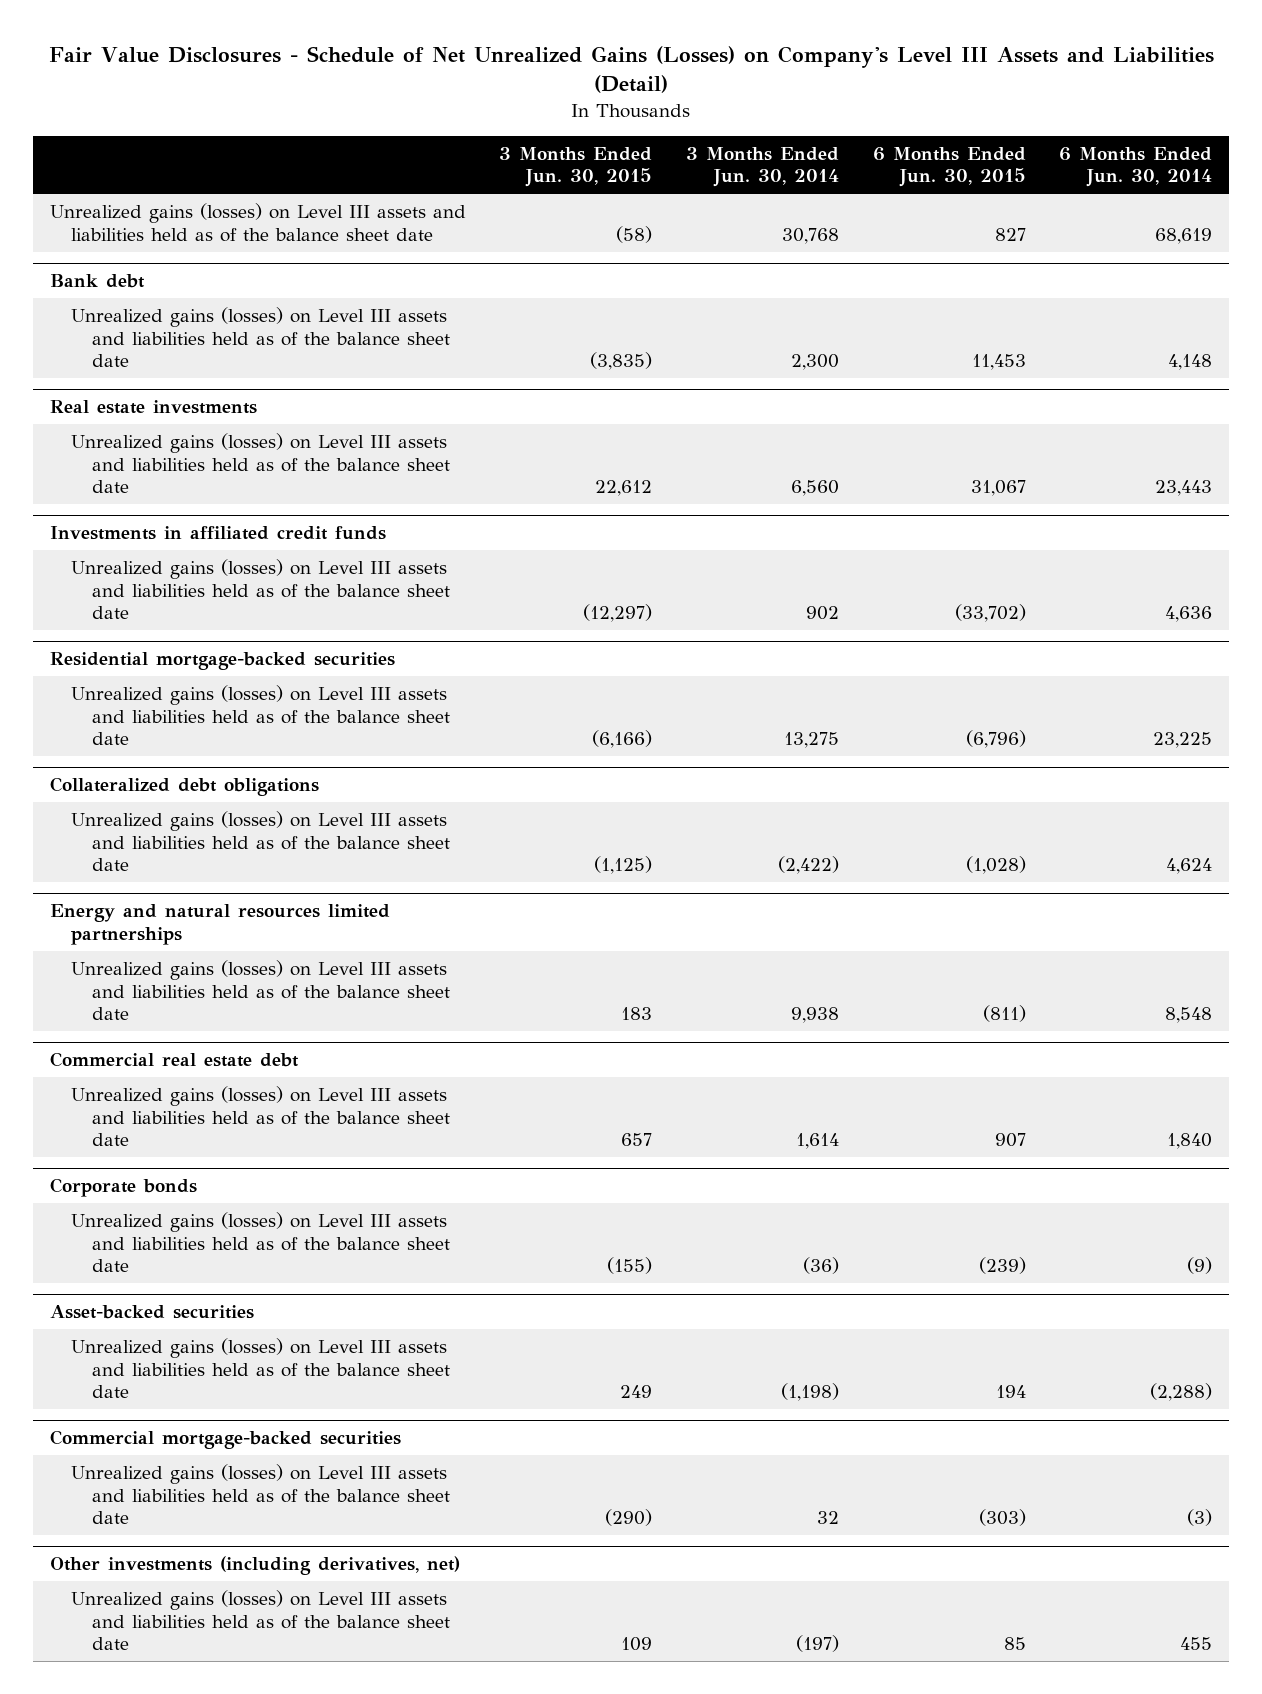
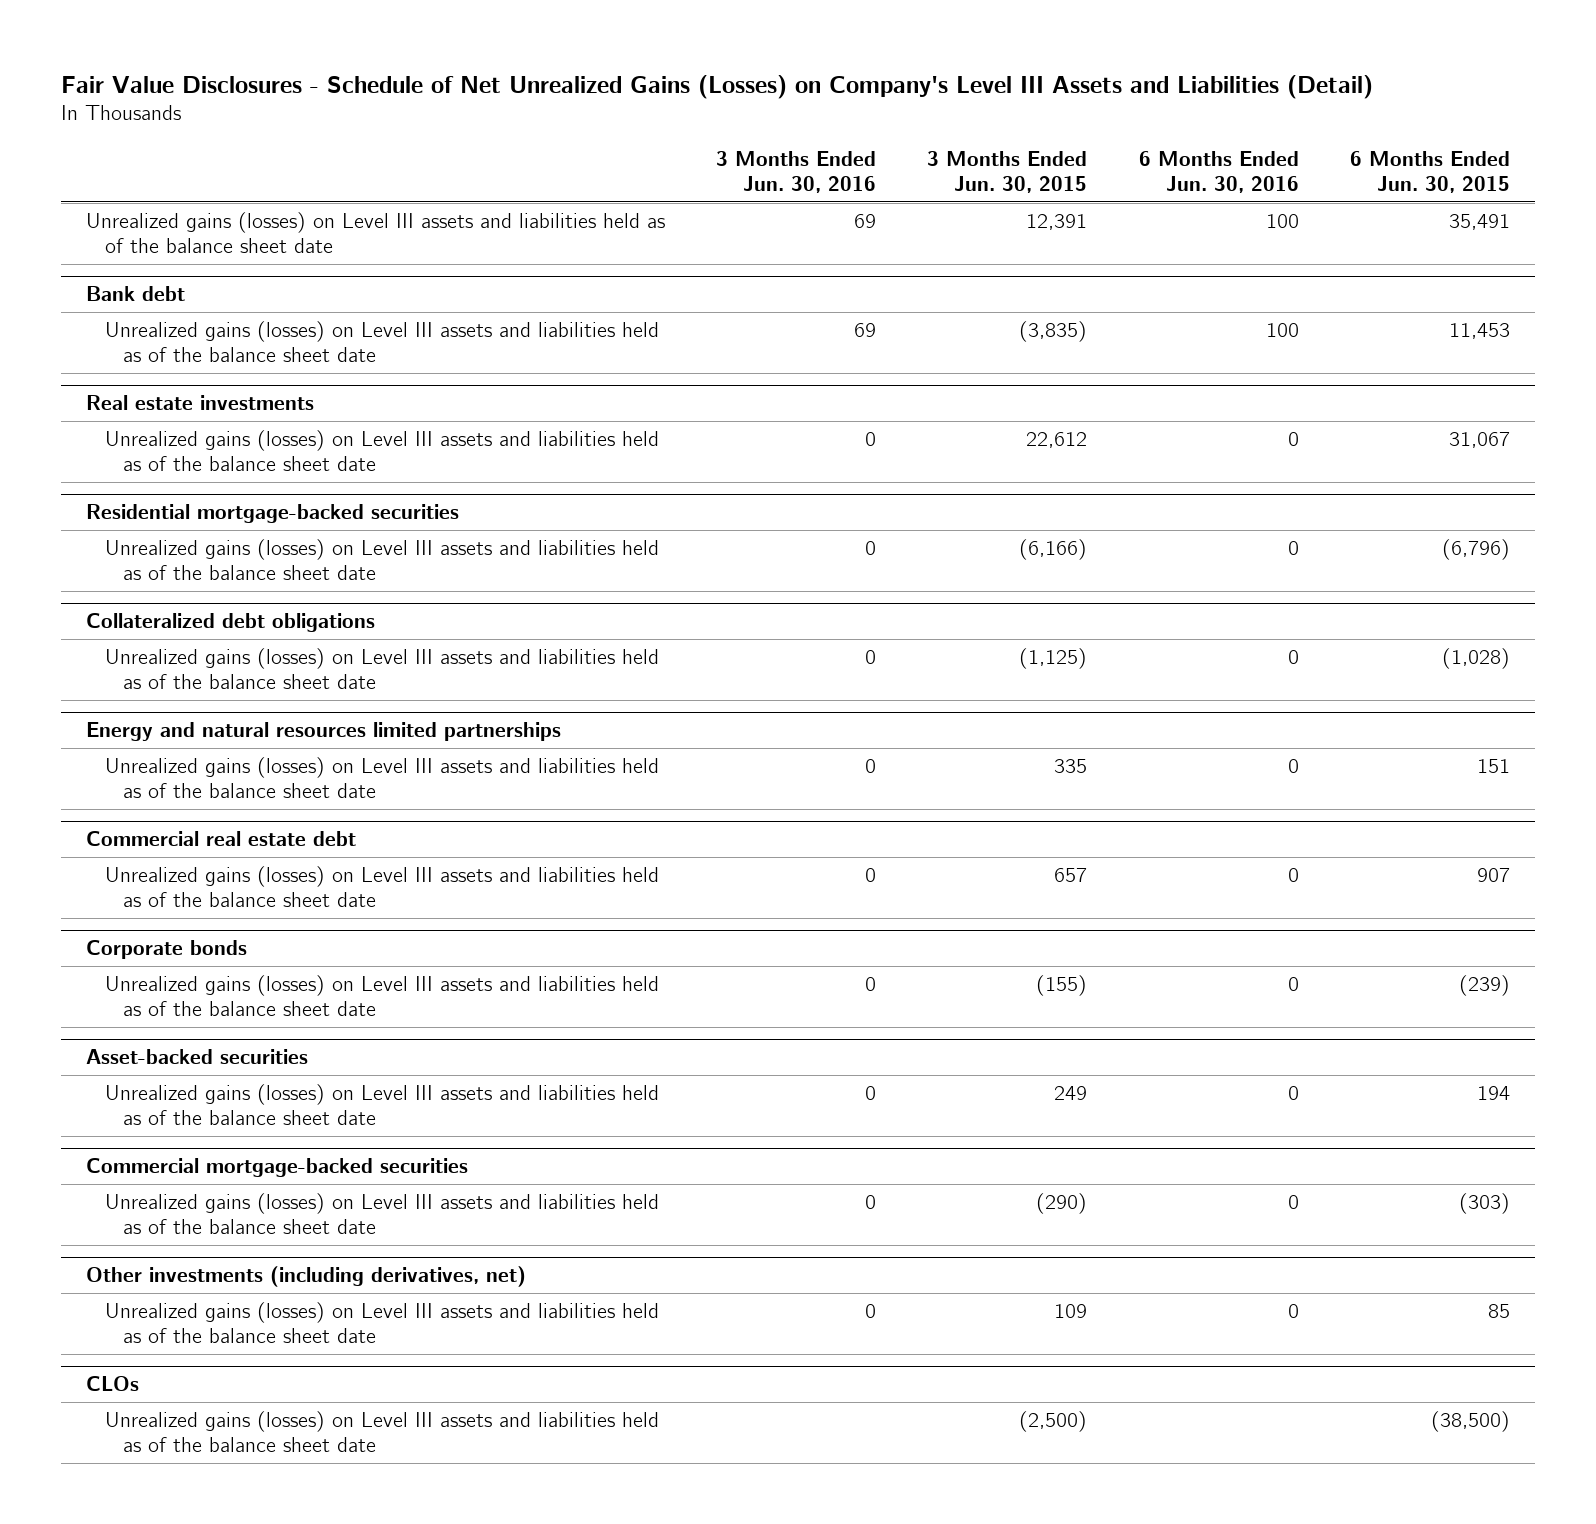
- | 3 Months Ended Jun. 30, 2015 | 3 Months Ended Jun. 30, 2014 | 6 Months Ended Jun. 30, 2015 | 6 Months Ended Jun. 30, 2014
+ | 3 Months Ended Jun. 30, 2016 | 3 Months Ended Jun. 30, 2015 | 6 Months Ended Jun. 30, 2016 | 6 Months Ended Jun. 30, 2015
- Unrealized gains (losses) on Level III assets and liabilities held as of the balance sheet date | (58) | 30,768 | 827 | 68,619
+ Unrealized gains (losses) on Level III assets and liabilities held as of the balance sheet date | 69 | 12,391 | 100 | 35,491
- Investments in affiliated credit funds
- Unrealized gains (losses) on Level III assets and liabilities held as of the balance sheet date | (12,297) | 902 | (33,702) | 4,636
@ Energy and natural resources limited partnerships
- Unrealized gains (losses) on Level III assets and liabilities held as of the balance sheet date | 183 | 9,938 | (811) | 8,548
+ Unrealized gains (losses) on Level III assets and liabilities held as of the balance sheet date | 0 | 335 | 0 | 151
+ CLOs
+ Unrealized gains (losses) on Level III assets and liabilities held as of the balance sheet date | | (2,500) | | (38,500)

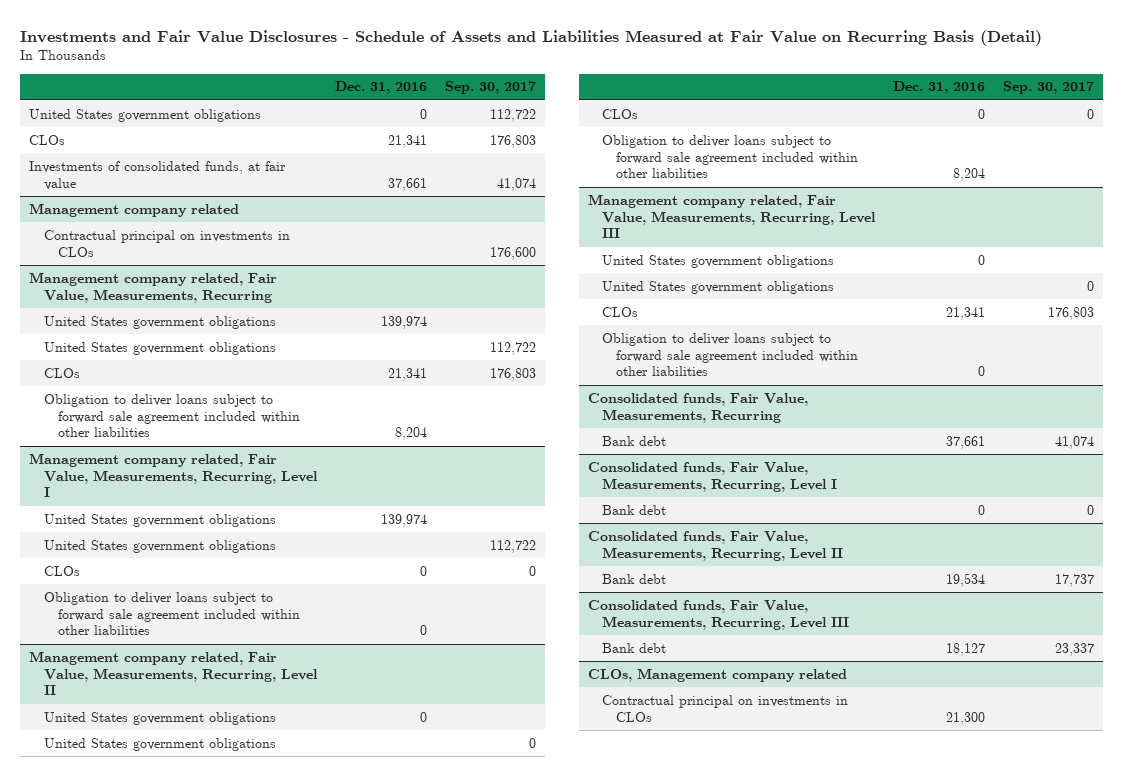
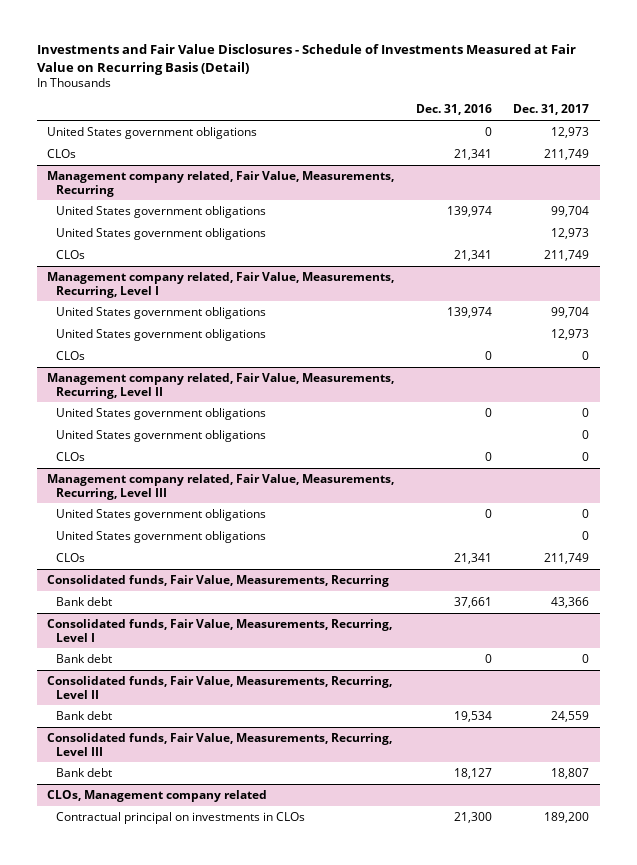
- Investments and Fair Value Disclosures - Schedule of Assets and Liabilities Measured at Fair Value on Recurring Basis (Detail)
+ Investments and Fair Value Disclosures - Schedule of Investments Measured at Fair Value on Recurring Basis (Detail)
- | Dec. 31, 2016 | Sep. 30, 2017
+ | Dec. 31, 2016 | Dec. 31, 2017
- Investments of consolidated funds, at fair value | 37,661 | 41,074
- Management company related
- Contractual principal on investments in CLOs | | 176,600
@ Management company related, Fair Value, Measurements, Recurring
- Obligation to deliver loans subject to forward sale agreement included within other liabilities | 8,204 |
@ Management company related, Fair Value, Measurements, Recurring, Level I
- Obligation to deliver loans subject to forward sale agreement included within other liabilities | 0 |
@ Management company related, Fair Value, Measurements, Recurring, Level II
- Obligation to deliver loans subject to forward sale agreement included within other liabilities | 8,204 |
@ Management company related, Fair Value, Measurements, Recurring, Level III
- Obligation to deliver loans subject to forward sale agreement included within other liabilities | 0 |

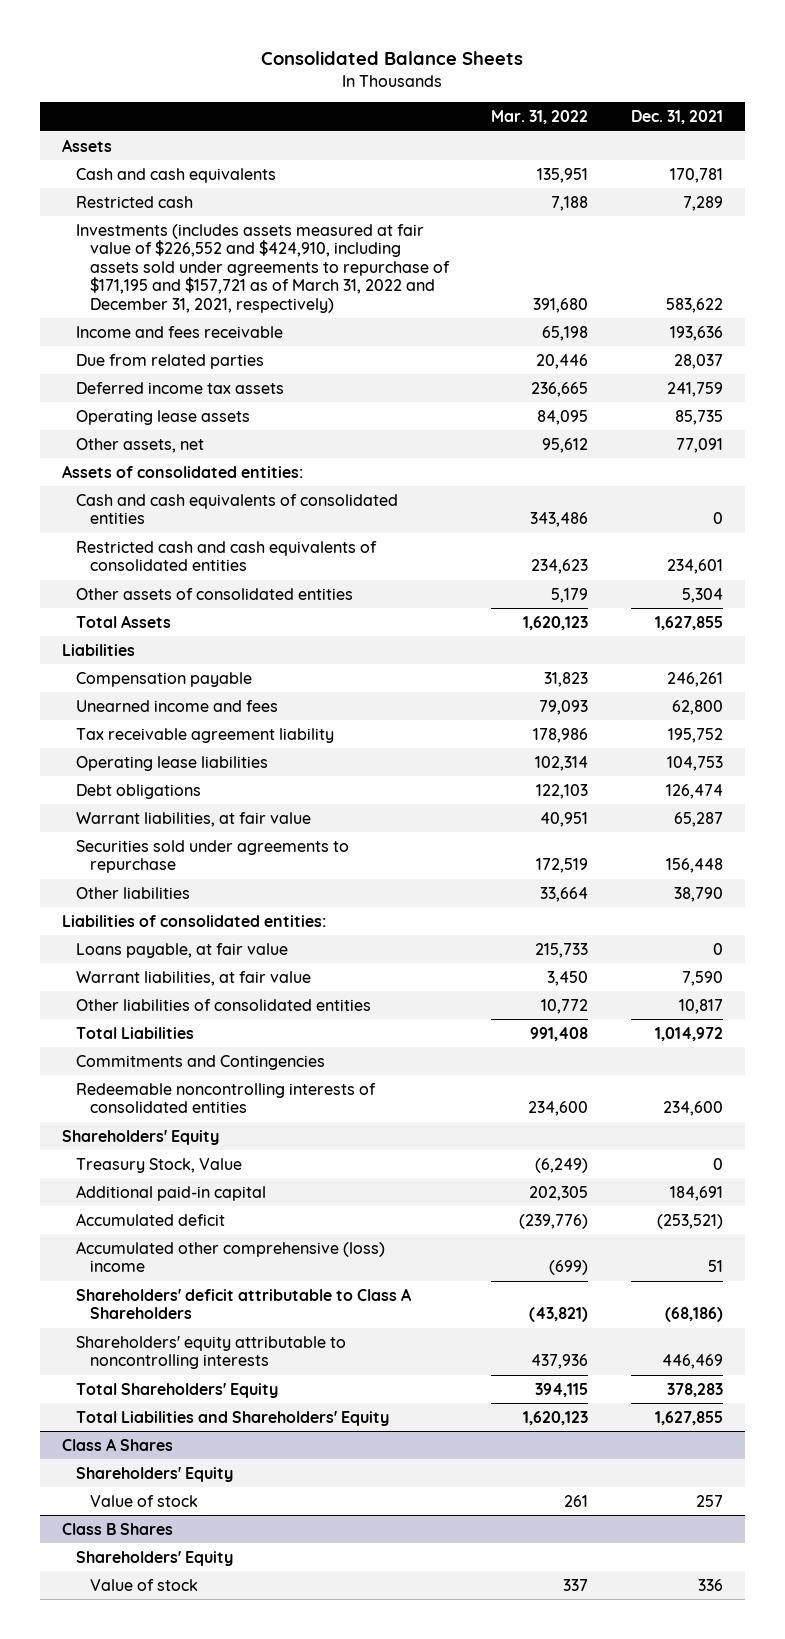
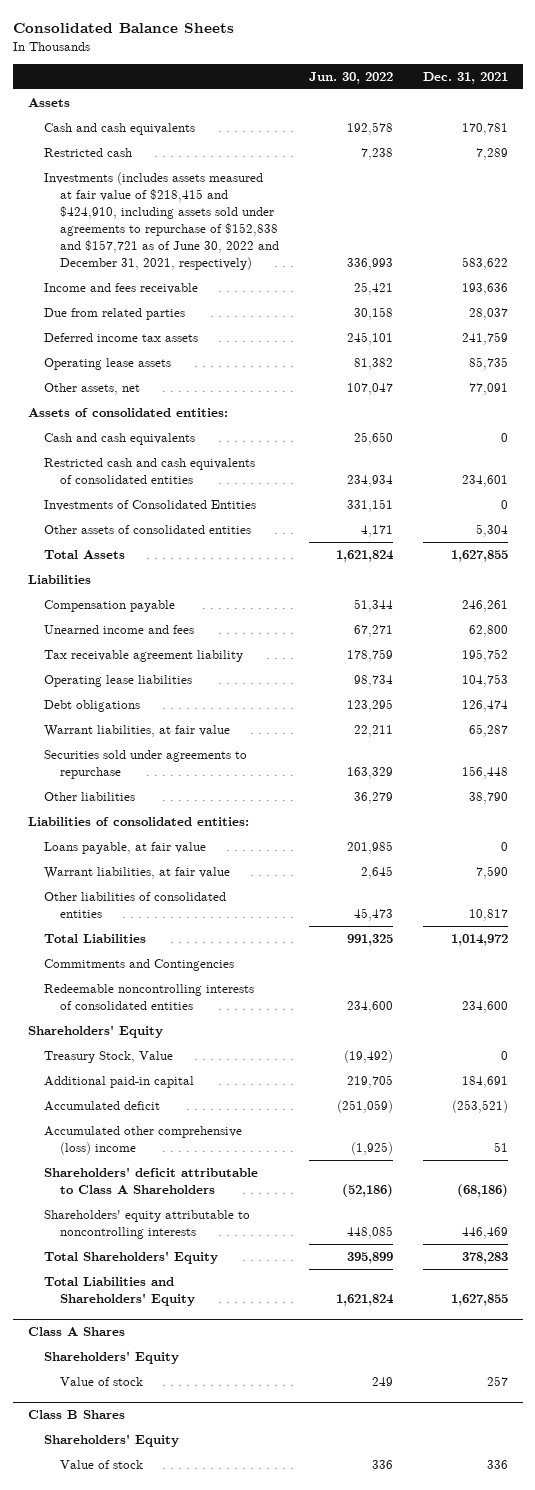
- | Mar. 31, 2022 | Dec. 31, 2021
+ | Jun. 30, 2022 | Dec. 31, 2021
- Investments (includes assets measured at fair value of $226,552 and $424,910, including assets sold under agreements to repurchase of $171,195 and $157,721 as of March 31, 2022 and December 31, 2021, respectively) | 391,680 | 583,622
+ Investments (includes assets measured at fair value of $218,415 and $424,910, including assets sold under agreements to repurchase of $152,838 and $157,721 as of June 30, 2022 and December 31, 2021, respectively) | 336,993 | 583,622
- Cash and cash equivalents of consolidated entities | 343,486 | 0
+ Cash and cash equivalents | 25,650 | 0
+ Investments of Consolidated Entities | 331,151 | 0

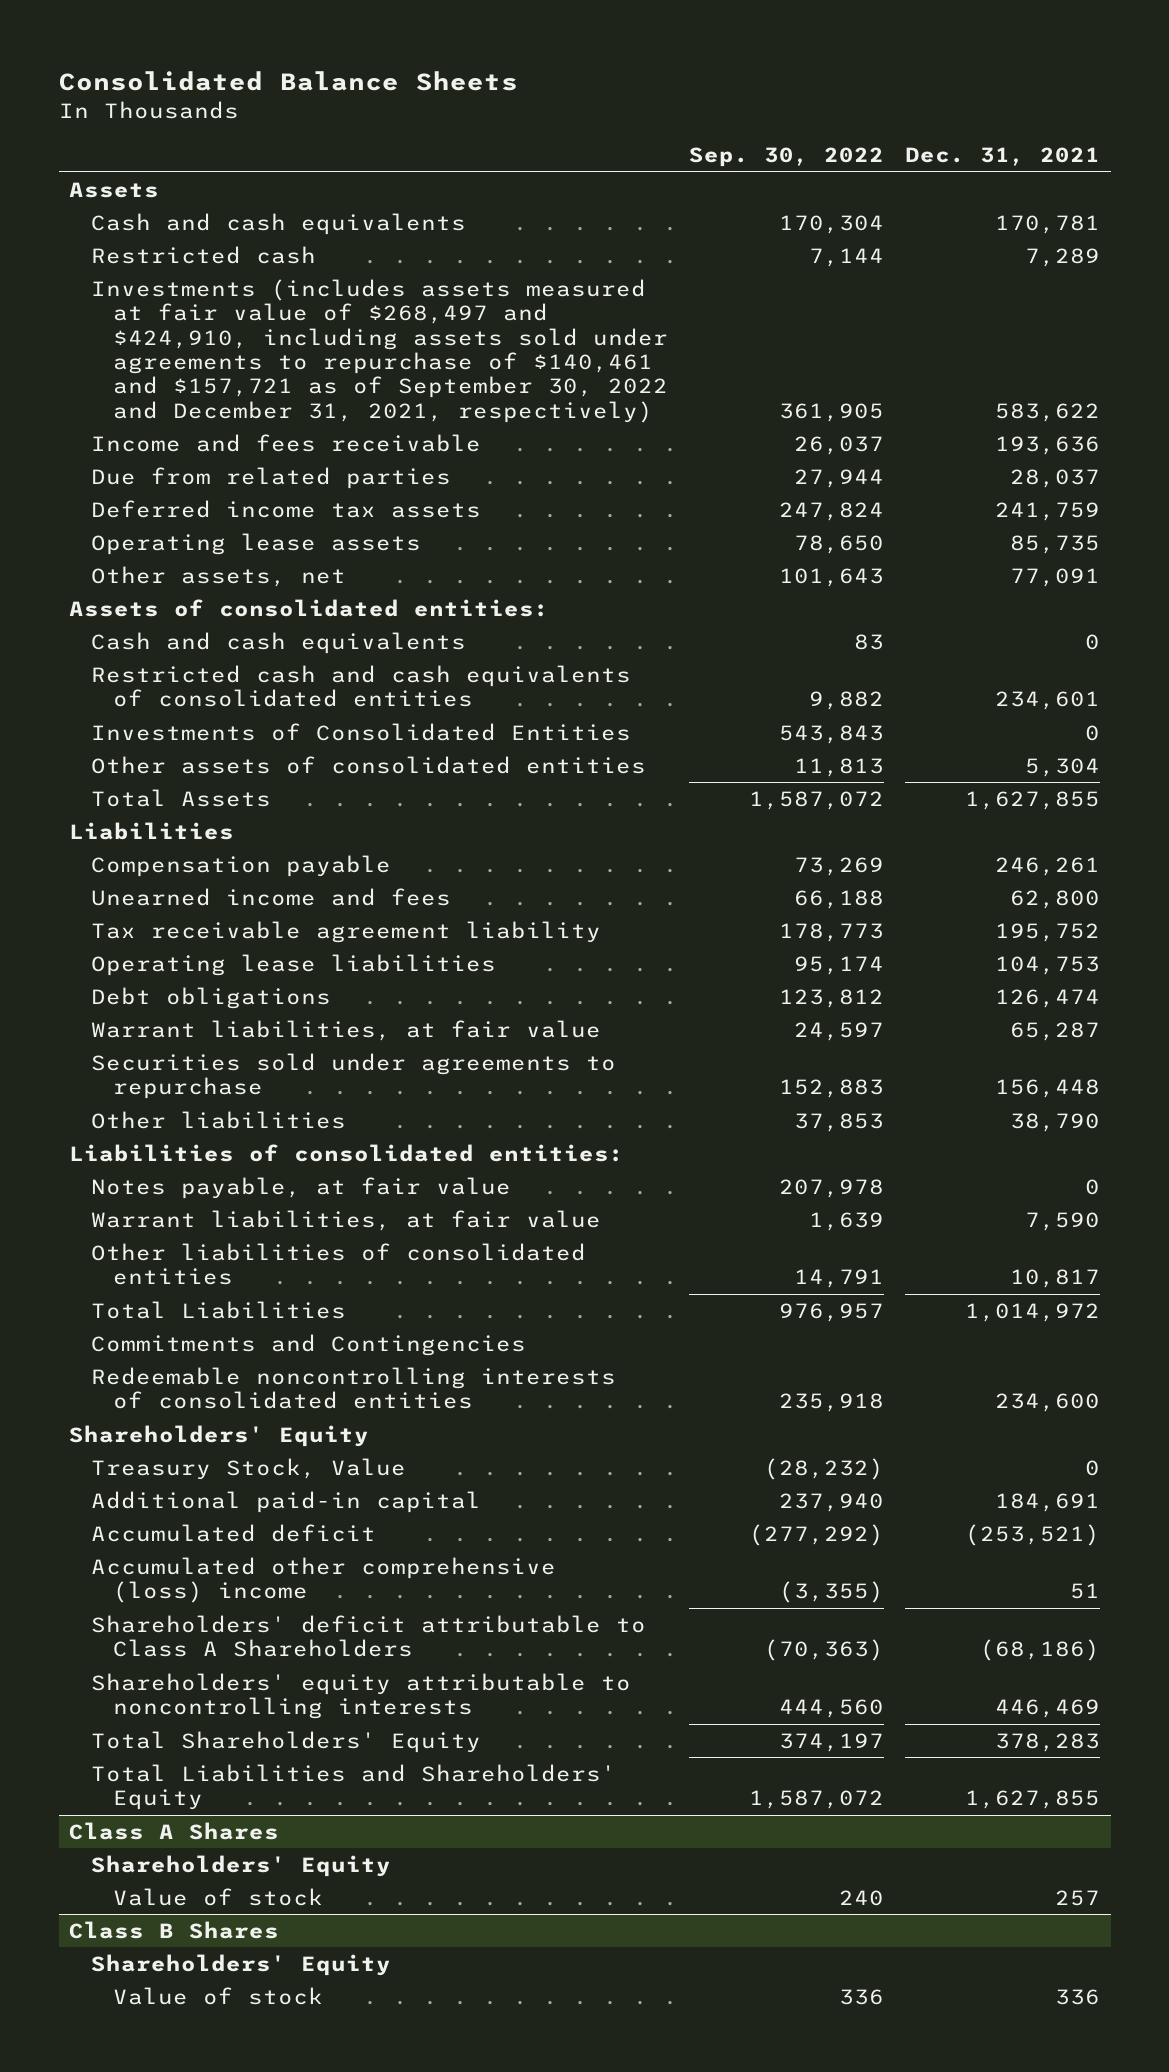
- | Jun. 30, 2022 | Dec. 31, 2021
+ | Sep. 30, 2022 | Dec. 31, 2021
- Investments (includes assets measured at fair value of $218,415 and $424,910, including assets sold under agreements to repurchase of $152,838 and $157,721 as of June 30, 2022 and December 31, 2021, respectively) | 336,993 | 583,622
+ Investments (includes assets measured at fair value of $268,497 and $424,910, including assets sold under agreements to repurchase of $140,461 and $157,721 as of September 30, 2022 and December 31, 2021, respectively) | 361,905 | 583,622
- Loans payable, at fair value | 201,985 | 0
+ Notes payable, at fair value | 207,978 | 0

